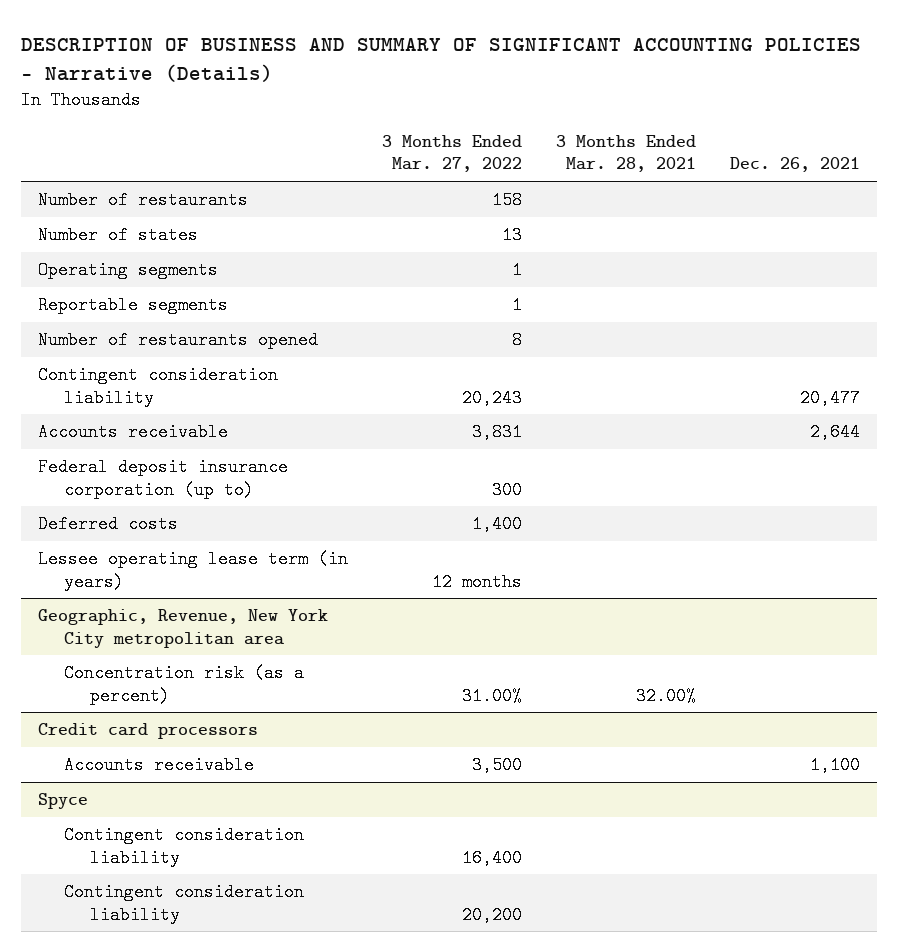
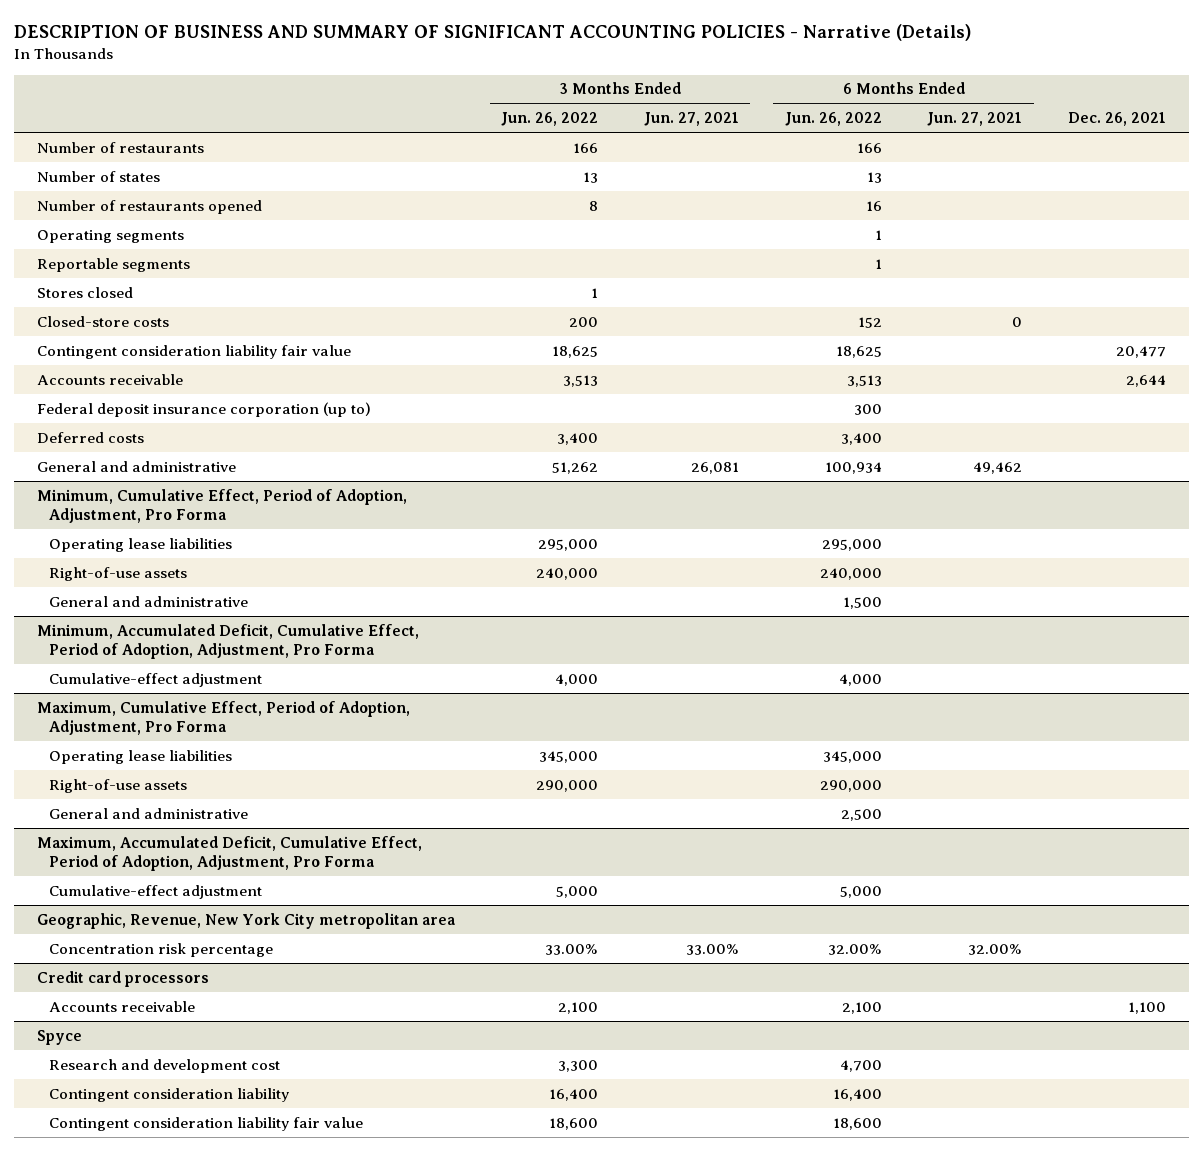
- | 3 Months Ended Mar. 27, 2022 | 3 Months Ended Mar. 28, 2021 | Dec. 26, 2021
+ | 3 Months Ended Jun. 26, 2022 | 3 Months Ended Jun. 27, 2021 | 6 Months Ended Jun. 26, 2022 | 6 Months Ended Jun. 27, 2021 | Dec. 26, 2021
moved up: Number of restaurants opened | 8 | | 16 | |
- Contingent consideration liability | 20,243 | | 20,477
+ Stores closed | 1 | | | |
+ Closed-store costs | 200 | | 152 | 0 |
+ Contingent consideration liability fair value | 18,625 | | 18,625 | | 20,477
- Lessee operating lease term (in years) | 12 months | |
+ General and administrative | 51,262 | 26,081 | 100,934 | 49,462 |
+ Minimum, Cumulative Effect, Period of Adoption, Adjustment, Pro Forma
+ Operating lease liabilities | 295,000 | | 295,000 | |
+ Right-of-use assets | 240,000 | | 240,000 | |
+ General and administrative | | | 1,500 | |
+ Minimum, Accumulated Deficit, Cumulative Effect, Period of Adoption, Adjustment, Pro Forma
+ Cumulative-effect adjustment | 4,000 | | 4,000 | |
+ Maximum, Cumulative Effect, Period of Adoption, Adjustment, Pro Forma
+ Operating lease liabilities | 345,000 | | 345,000 | |
+ Right-of-use assets | 290,000 | | 290,000 | |
+ General and administrative | | | 2,500 | |
+ Maximum, Accumulated Deficit, Cumulative Effect, Period of Adoption, Adjustment, Pro Forma
+ Cumulative-effect adjustment | 5,000 | | 5,000 | |
@ Geographic, Revenue, New York City metropolitan area
- Concentration risk (as a percent) | 31.00% | 32.00% |
+ Concentration risk percentage | 33.00% | 33.00% | 32.00% | 32.00% |
@ Spyce
- Contingent consideration liability | 16,400 | |
+ Research and development cost | 3,300 | | 4,700 | |
+ Contingent consideration liability fair value | 18,600 | | 18,600 | |

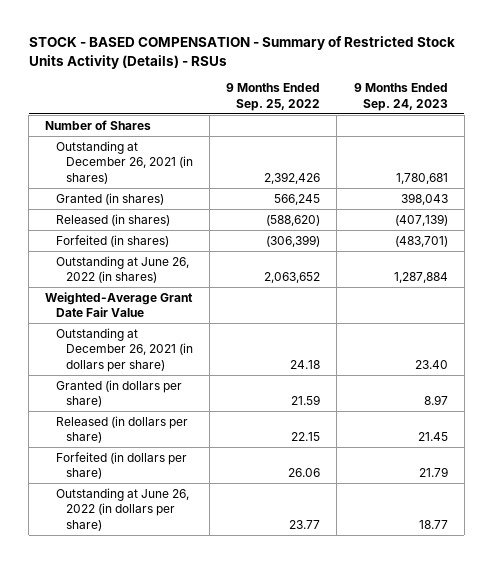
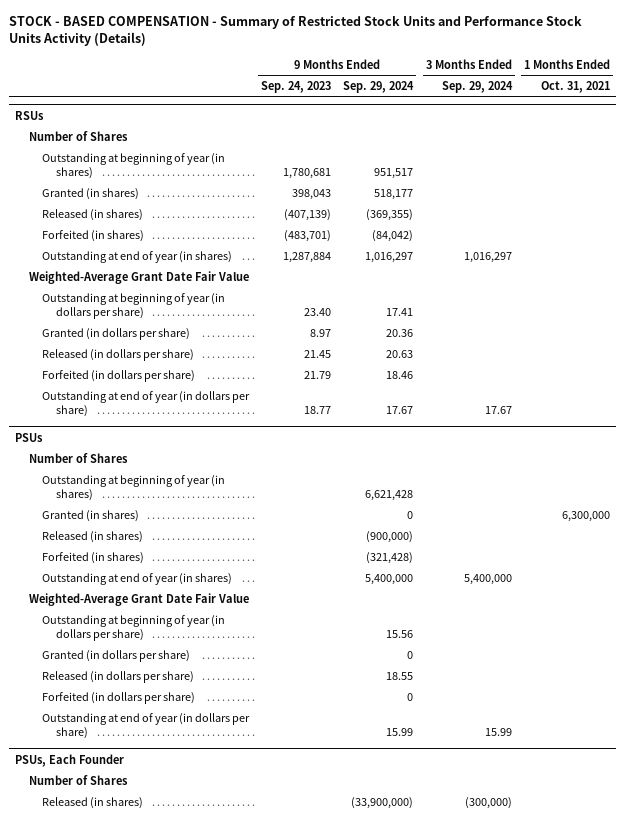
- STOCK - BASED COMPENSATION - Summary of Restricted Stock Units Activity (Details) - RSUs
+ STOCK - BASED COMPENSATION - Summary of Restricted Stock Units and Performance Stock Units Activity (Details)
- | 9 Months Ended Sep. 25, 2022 | 9 Months Ended Sep. 24, 2023
+ | 9 Months Ended Sep. 24, 2023 | 9 Months Ended Sep. 29, 2024 | 3 Months Ended Sep. 29, 2024 | 1 Months Ended Oct. 31, 2021
+ RSUs
- Outstanding at December 26, 2021 (in shares) | 2,392,426 | 1,780,681
+ Outstanding at beginning of year (in shares) | 1,780,681 | 951,517 | |
- Outstanding at June 26, 2022 (in shares) | 2,063,652 | 1,287,884
+ Outstanding at end of year (in shares) | 1,287,884 | 1,016,297 | 1,016,297 |
- Outstanding at December 26, 2021 (in dollars per share) | 24.18 | 23.40
+ Outstanding at beginning of year (in dollars per share) | 23.40 | 17.41 | |
- Outstanding at June 26, 2022 (in dollars per share) | 23.77 | 18.77
+ Outstanding at end of year (in dollars per share) | 18.77 | 17.67 | 17.67 |
+ PSUs
+ Number of Shares
+ Outstanding at beginning of year (in shares) | | 6,621,428 | |
+ Granted (in shares) | | 0 | | 6,300,000
+ Released (in shares) | | (900,000) | |
+ Forfeited (in shares) | | (321,428) | |
+ Outstanding at end of year (in shares) | | 5,400,000 | 5,400,000 |
+ Weighted-Average Grant Date Fair Value
+ Outstanding at beginning of year (in dollars per share) | | 15.56 | |
+ Granted (in dollars per share) | | 0 | |
+ Released (in dollars per share) | | 18.55 | |
+ Forfeited (in dollars per share) | | 0 | |
+ Outstanding at end of year (in dollars per share) | | 15.99 | 15.99 |
+ PSUs, Each Founder
+ Number of Shares
+ Released (in shares) | | (33,900,000) | (300,000) |

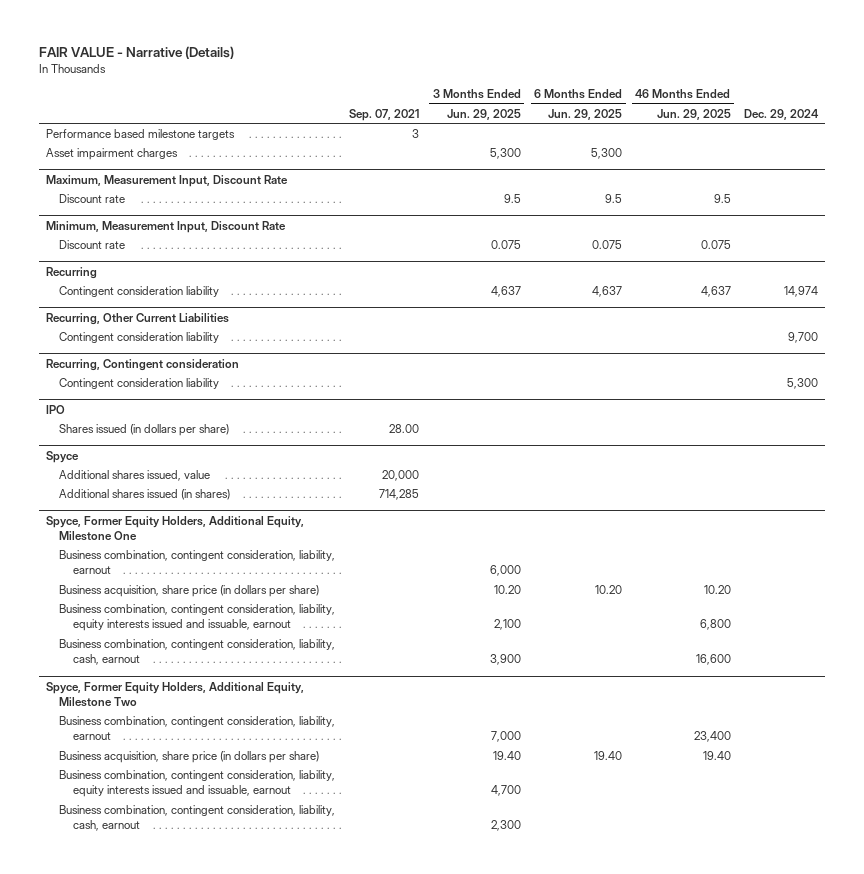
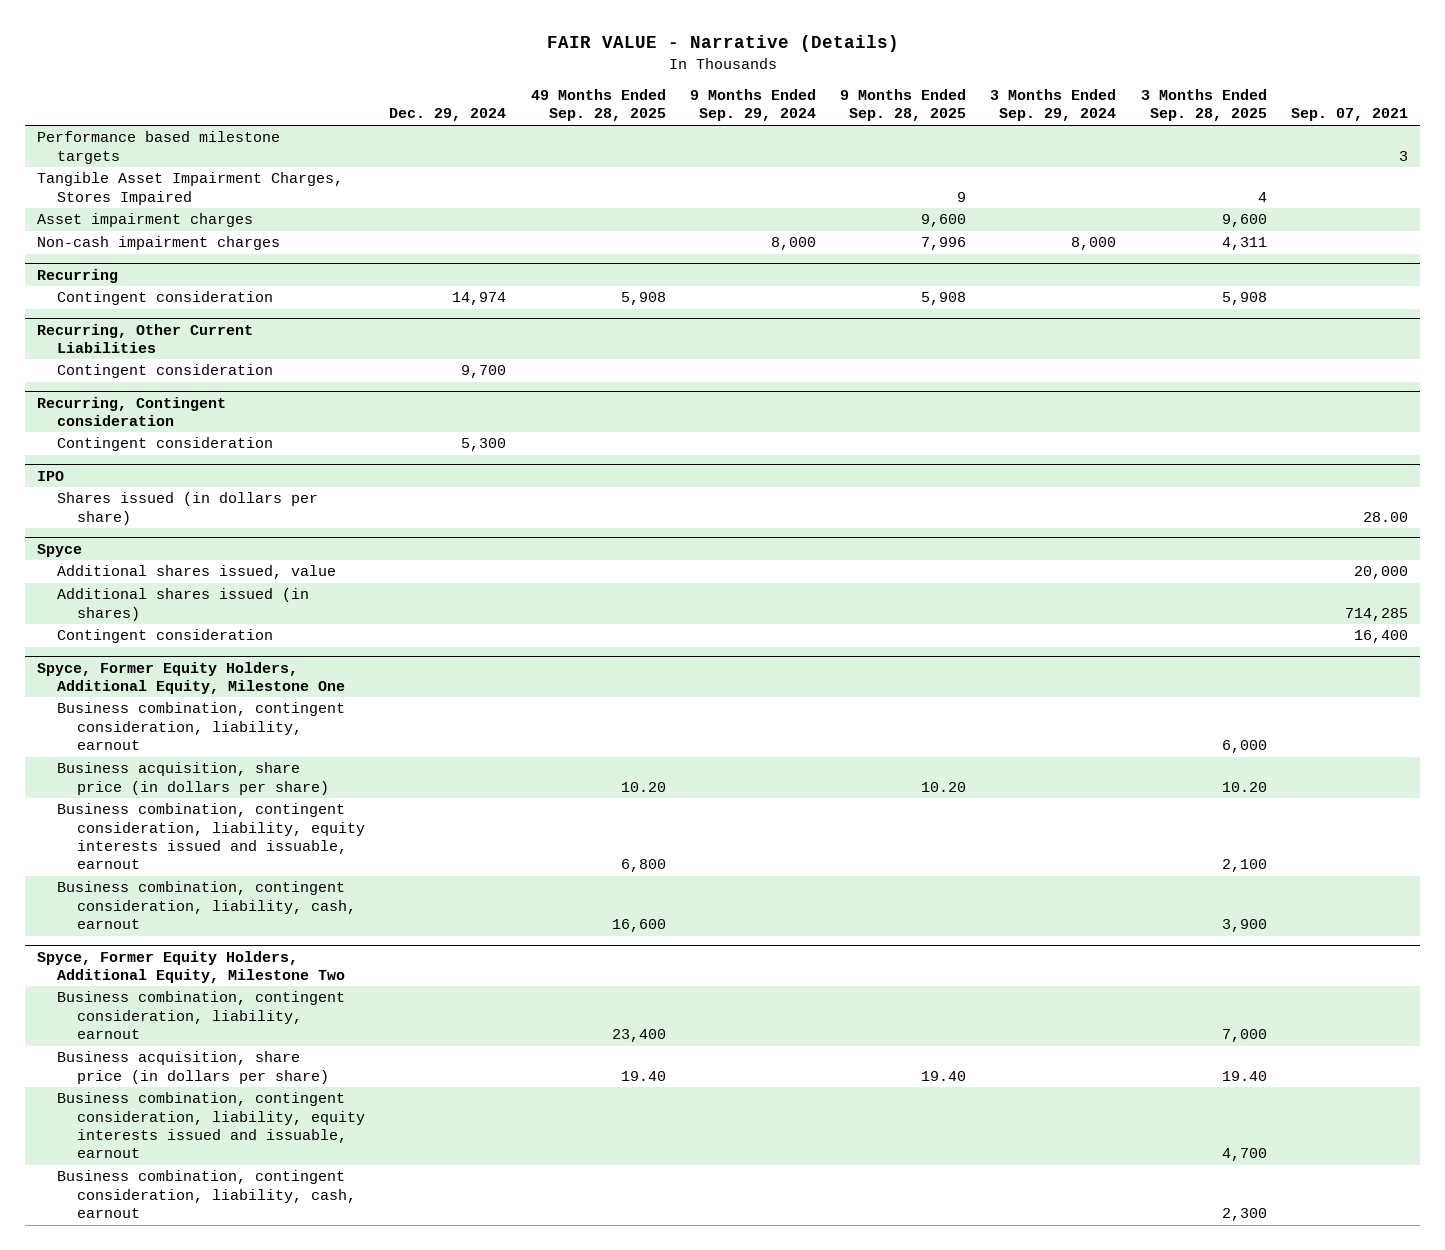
- | Sep. 07, 2021 | 3 Months Ended Jun. 29, 2025 | 6 Months Ended Jun. 29, 2025 | 46 Months Ended Jun. 29, 2025 | Dec. 29, 2024
+ | Dec. 29, 2024 | 49 Months Ended Sep. 28, 2025 | 9 Months Ended Sep. 29, 2024 | 9 Months Ended Sep. 28, 2025 | 3 Months Ended Sep. 29, 2024 | 3 Months Ended Sep. 28, 2025 | Sep. 07, 2021
+ Tangible Asset Impairment Charges, Stores Impaired | | | | 9 | | 4 |
- Maximum, Measurement Input, Discount Rate
- Discount rate | | 9.5 | 9.5 | 9.5 |
- Minimum, Measurement Input, Discount Rate
- Discount rate | | 0.075 | 0.075 | 0.075 |
+ Non-cash impairment charges | | | 8,000 | 7,996 | 8,000 | 4,311 |
@ Recurring
- Contingent consideration liability | | 4,637 | 4,637 | 4,637 | 14,974
+ Contingent consideration | 14,974 | 5,908 | | 5,908 | | 5,908 |
@ Recurring, Other Current Liabilities
- Contingent consideration liability | | | | | 9,700
+ Contingent consideration | 9,700 | | | | | |
@ Recurring, Contingent consideration
- Contingent consideration liability | | | | | 5,300
+ Contingent consideration | 5,300 | | | | | |
@ Spyce
+ Contingent consideration | | | | | | | 16,400

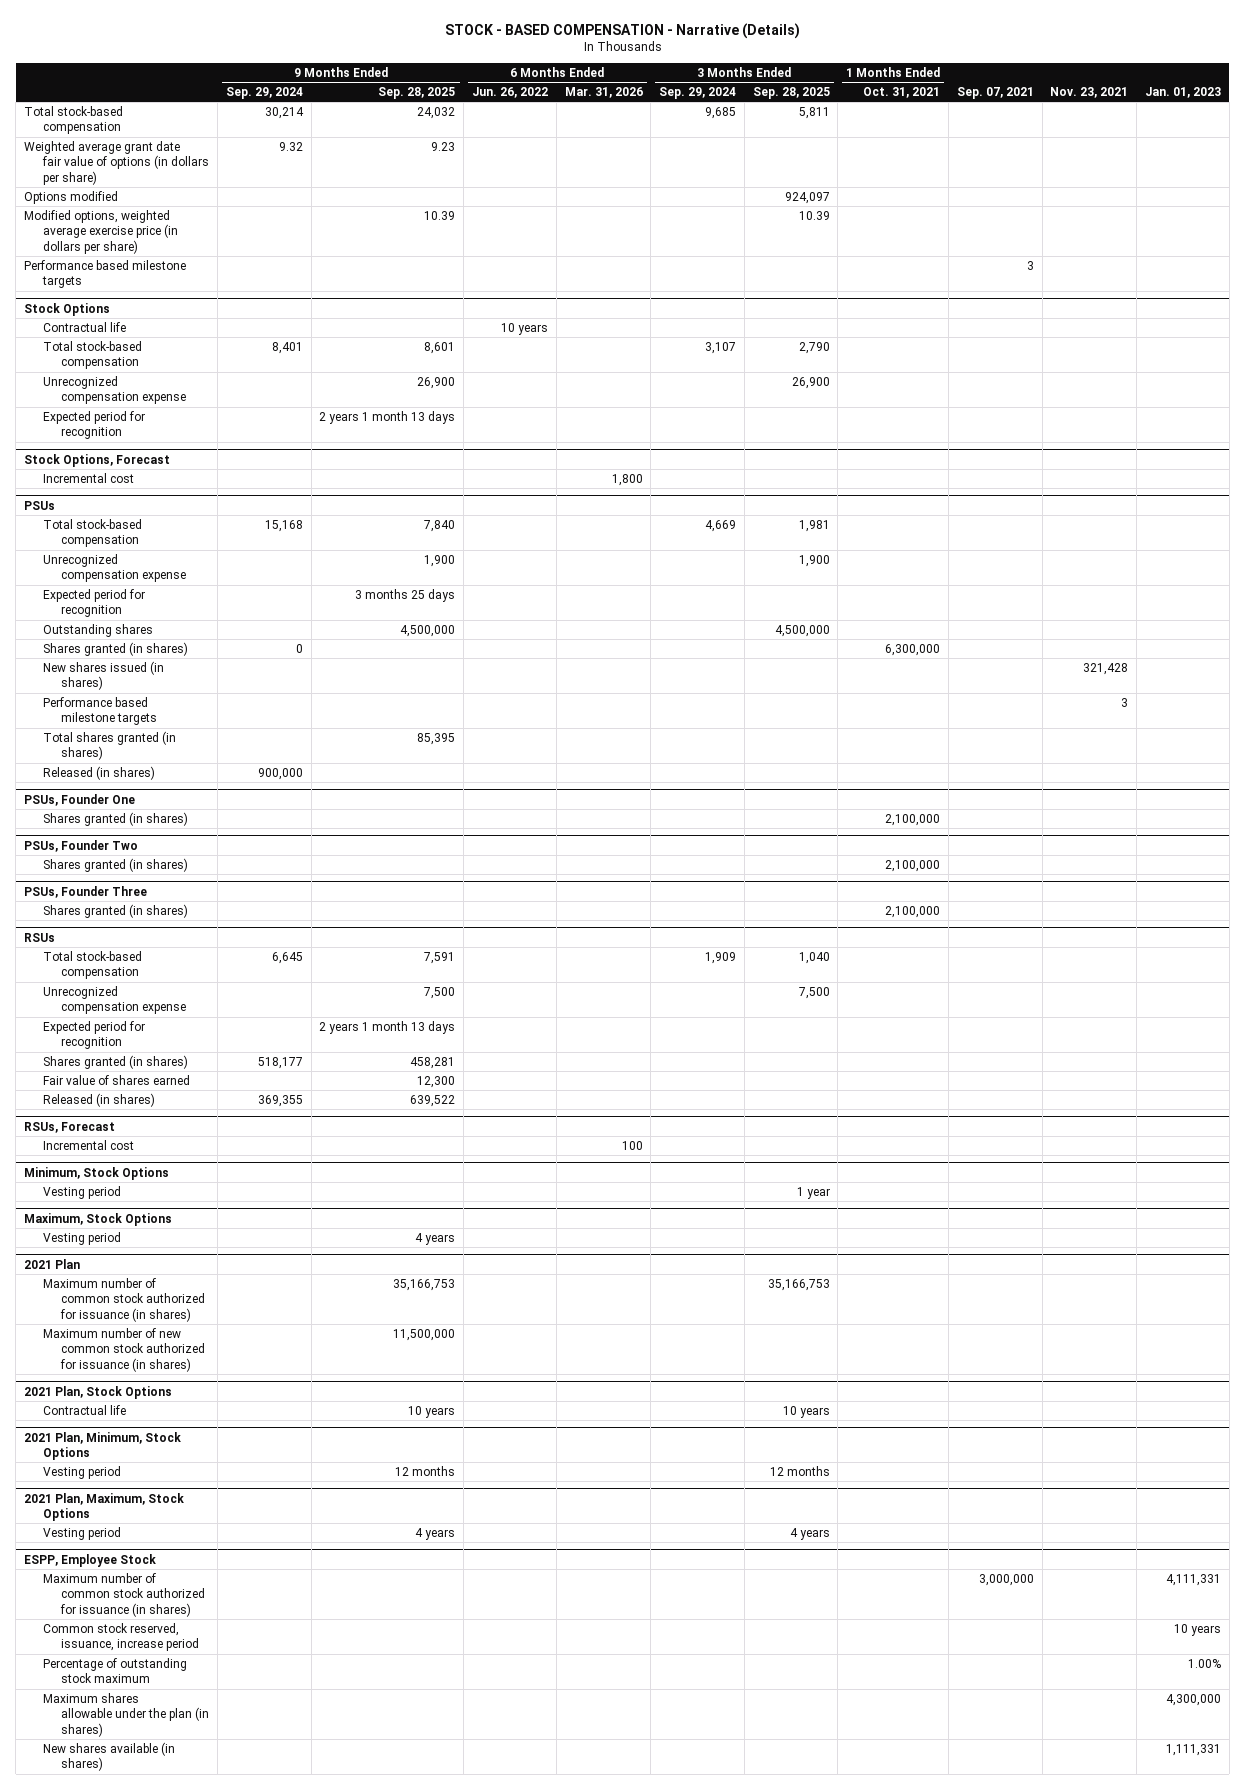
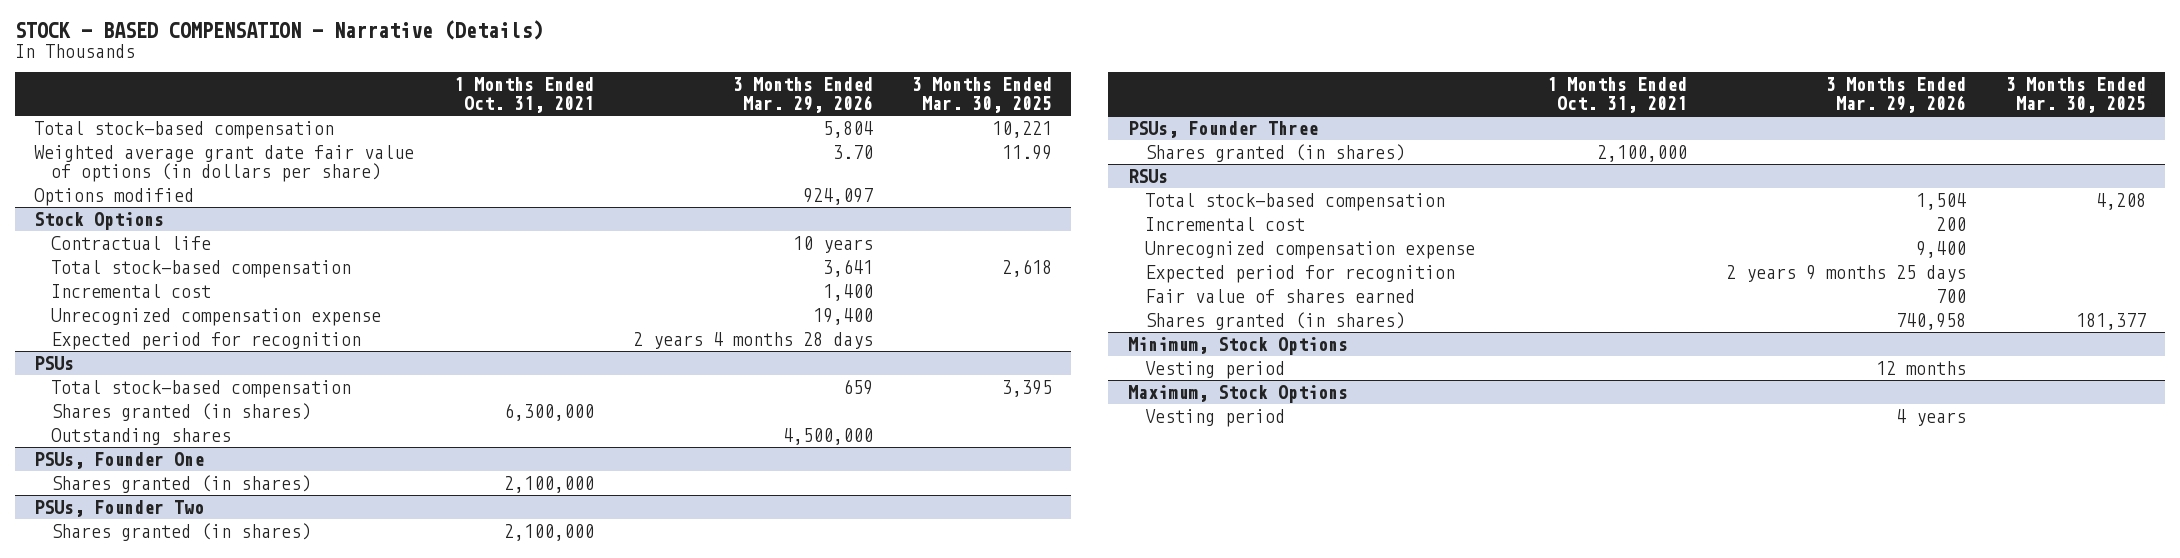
- | 9 Months Ended Sep. 29, 2024 | 9 Months Ended Sep. 28, 2025 | 6 Months Ended Jun. 26, 2022 | 6 Months Ended Mar. 31, 2026 | 3 Months Ended Sep. 29, 2024 | 3 Months Ended Sep. 28, 2025 | 1 Months Ended Oct. 31, 2021 | Sep. 07, 2021 | Nov. 23, 2021 | Jan. 01, 2023
+ | 1 Months Ended Oct. 31, 2021 | 3 Months Ended Mar. 29, 2026 | 3 Months Ended Mar. 30, 2025
- Modified options, weighted average exercise price (in dollars per share) | | 10.39 | | | | 10.39 | | | |
- Performance based milestone targets | | | | | | | | 3 | |
@ Stock Options
+ Incremental cost | | 1,400 |
- Stock Options, Forecast
- Incremental cost | | | | 1,800 | | | | | |
@ PSUs
- Unrecognized compensation expense | | 1,900 | | | | 1,900 | | | |
- Expected period for recognition | | 3 months 25 days | | | | | | | |
- New shares issued (in shares) | | | | | | | | | 321,428 |
- Performance based milestone targets | | | | | | | | | 3 |
- Total shares granted (in shares) | | 85,395 | | | | | | | |
- Released (in shares) | 900,000 | | | | | | | | |
moved down: Outstanding shares | | 4,500,000 |
@ RSUs
+ Incremental cost | | 200 |
- Released (in shares) | 369,355 | 639,522 | | | | | | | |
- RSUs, Forecast
- Incremental cost | | | | 100 | | | | | |
@ RSUs
moved down: Shares granted (in shares) | | 740,958 | 181,377
- 2021 Plan
- Maximum number of common stock authorized for issuance (in shares) | | 35,166,753 | | | | 35,166,753 | | | |
- Maximum number of new common stock authorized for issuance (in shares) | | 11,500,000 | | | | | | | |
- 2021 Plan, Stock Options
- Contractual life | | 10 years | | | | 10 years | | | |
- 2021 Plan, Minimum, Stock Options
- Vesting period | | 12 months | | | | 12 months | | | |
- 2021 Plan, Maximum, Stock Options
- Vesting period | | 4 years | | | | 4 years | | | |
- ESPP, Employee Stock
- Maximum number of common stock authorized for issuance (in shares) | | | | | | | | 3,000,000 | | 4,111,331
- Common stock reserved, issuance, increase period | | | | | | | | | | 10 years
- Percentage of outstanding stock maximum | | | | | | | | | | 1.00%
- Maximum shares allowable under the plan (in shares) | | | | | | | | | | 4,300,000
- New shares available (in shares) | | | | | | | | | | 1,111,331

